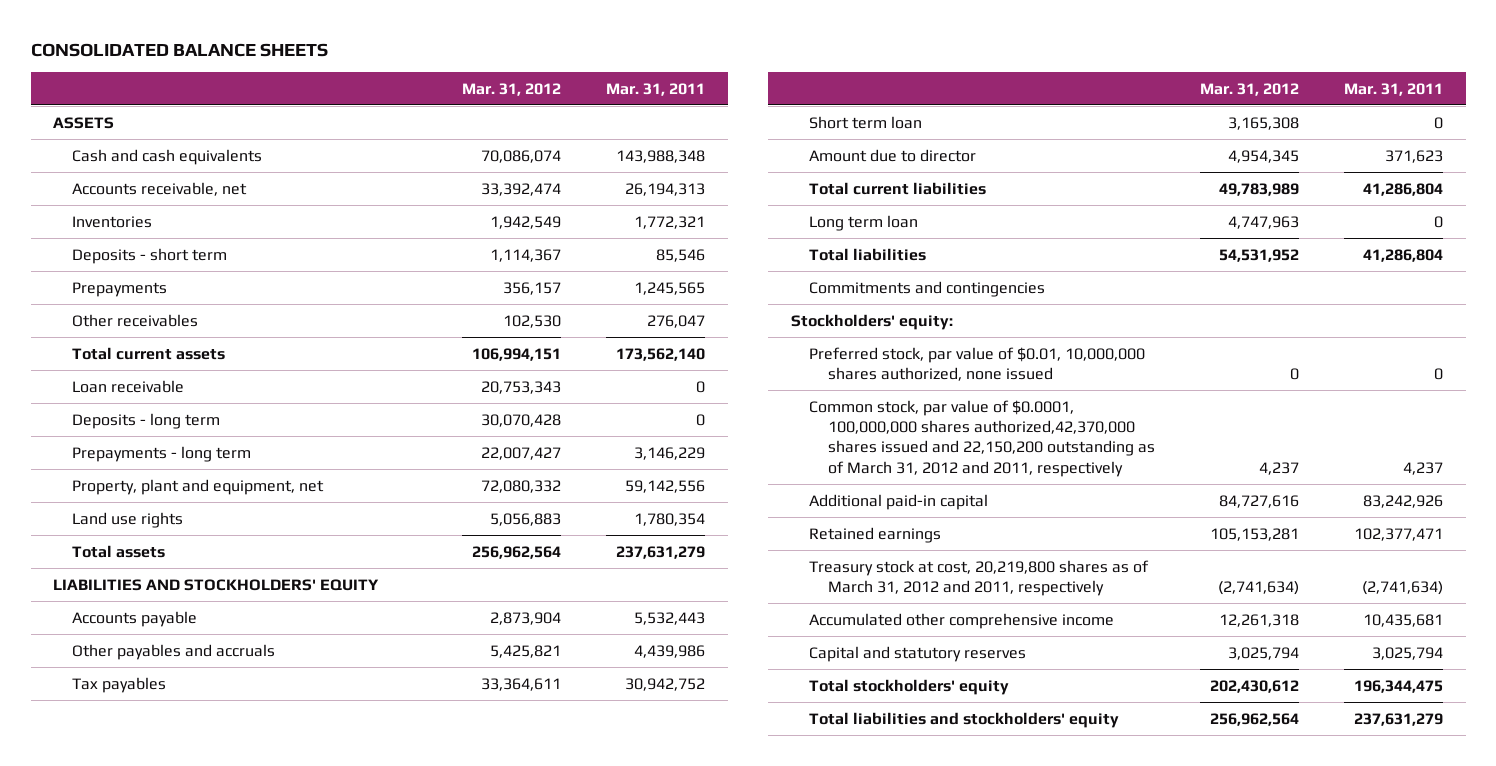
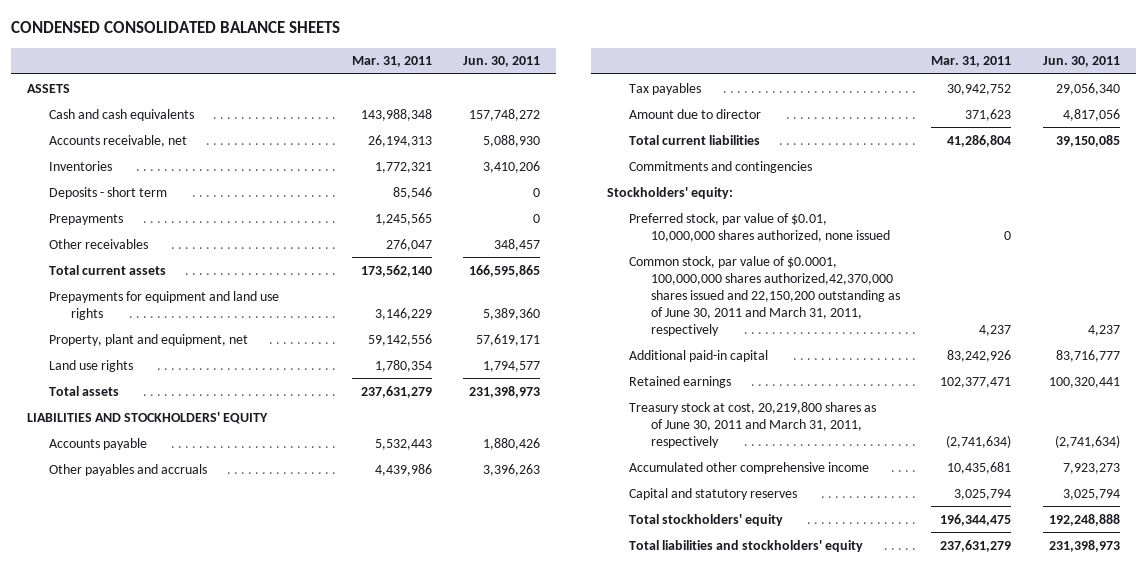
- CONSOLIDATED BALANCE SHEETS
+ CONDENSED CONSOLIDATED BALANCE SHEETS
- | Mar. 31, 2012 | Mar. 31, 2011
+ | Mar. 31, 2011 | Jun. 30, 2011
- Loan receivable | 20,753,343 | 0
- Deposits - long term | 30,070,428 | 0
- Prepayments - long term | 22,007,427 | 3,146,229
+ Prepayments for equipment and land use rights | 3,146,229 | 5,389,360
- Short term loan | 3,165,308 | 0
- Long term loan | 4,747,963 | 0
- Total liabilities | 54,531,952 | 41,286,804
- Common stock, par value of $0.0001, 100,000,000 shares authorized,42,370,000 shares issued and 22,150,200 outstanding as of March 31, 2012 and 2011, respectively | 4,237 | 4,237
+ Common stock, par value of $0.0001, 100,000,000 shares authorized,42,370,000 shares issued and 22,150,200 outstanding as of June 30, 2011 and March 31, 2011, respectively | 4,237 | 4,237
- Treasury stock at cost, 20,219,800 shares as of March 31, 2012 and 2011, respectively | (2,741,634) | (2,741,634)
+ Treasury stock at cost, 20,219,800 shares as of June 30, 2011 and March 31, 2011, respectively | (2,741,634) | (2,741,634)

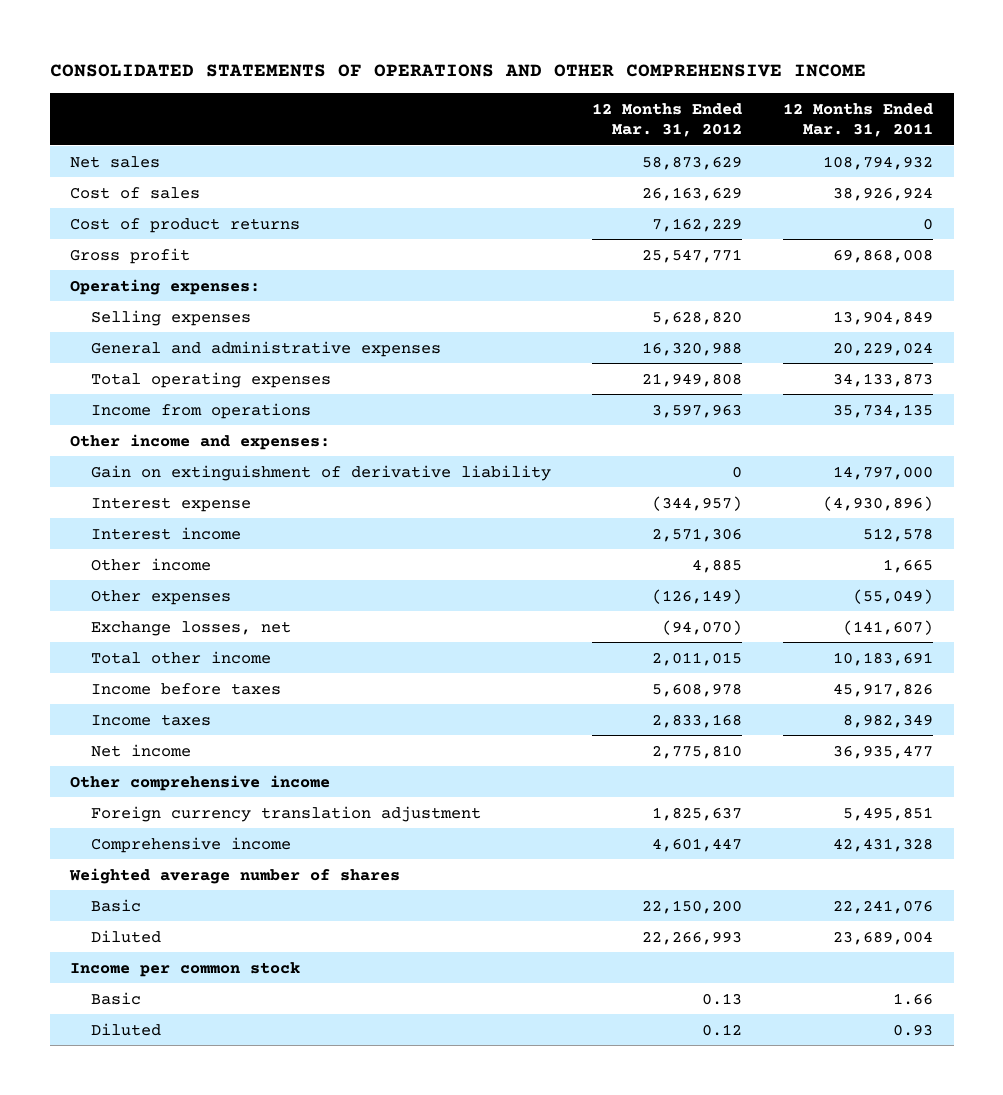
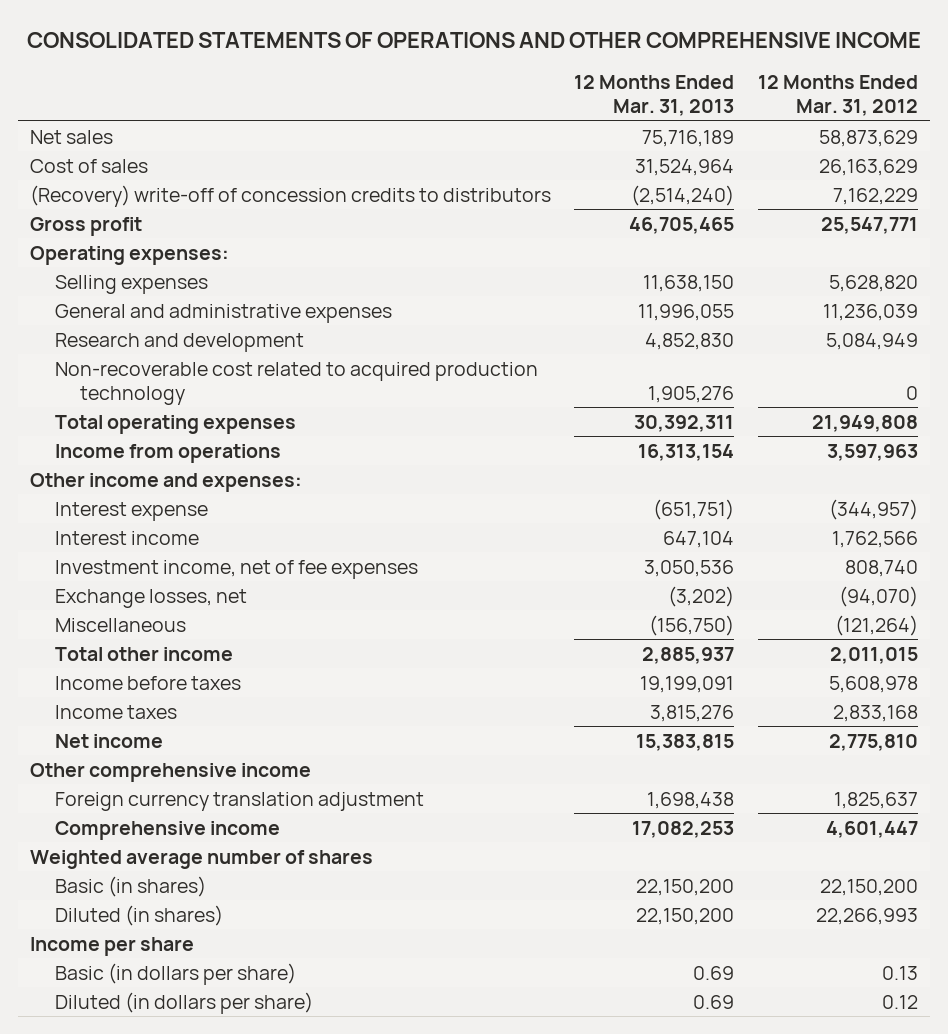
- | 12 Months Ended Mar. 31, 2012 | 12 Months Ended Mar. 31, 2011
+ | 12 Months Ended Mar. 31, 2013 | 12 Months Ended Mar. 31, 2012
- Cost of product returns | 7,162,229 | 0
+ (Recovery) write-off of concession credits to distributors | (2,514,240) | 7,162,229
- General and administrative expenses | 16,320,988 | 20,229,024
+ General and administrative expenses | 11,996,055 | 11,236,039
+ Research and development | 4,852,830 | 5,084,949
+ Non-recoverable cost related to acquired production technology | 1,905,276 | 0
- Gain on extinguishment of derivative liability | 0 | 14,797,000
- Interest income | 2,571,306 | 512,578
- Other income | 4,885 | 1,665
- Other expenses | (126,149) | (55,049)
+ Interest income | 647,104 | 1,762,566
+ Investment income, net of fee expenses | 3,050,536 | 808,740
+ Miscellaneous | (156,750) | (121,264)
- Basic | 22,150,200 | 22,241,076
- Diluted | 22,266,993 | 23,689,004
- Income per common stock
- Basic | 0.13 | 1.66
- Diluted | 0.12 | 0.93
+ Basic (in shares) | 22,150,200 | 22,150,200
+ Diluted (in shares) | 22,150,200 | 22,266,993
+ Income per share
+ Basic (in dollars per share) | 0.69 | 0.13
+ Diluted (in dollars per share) | 0.69 | 0.12

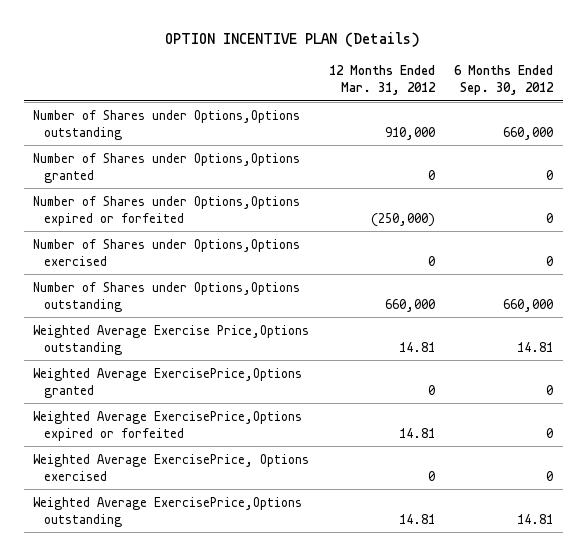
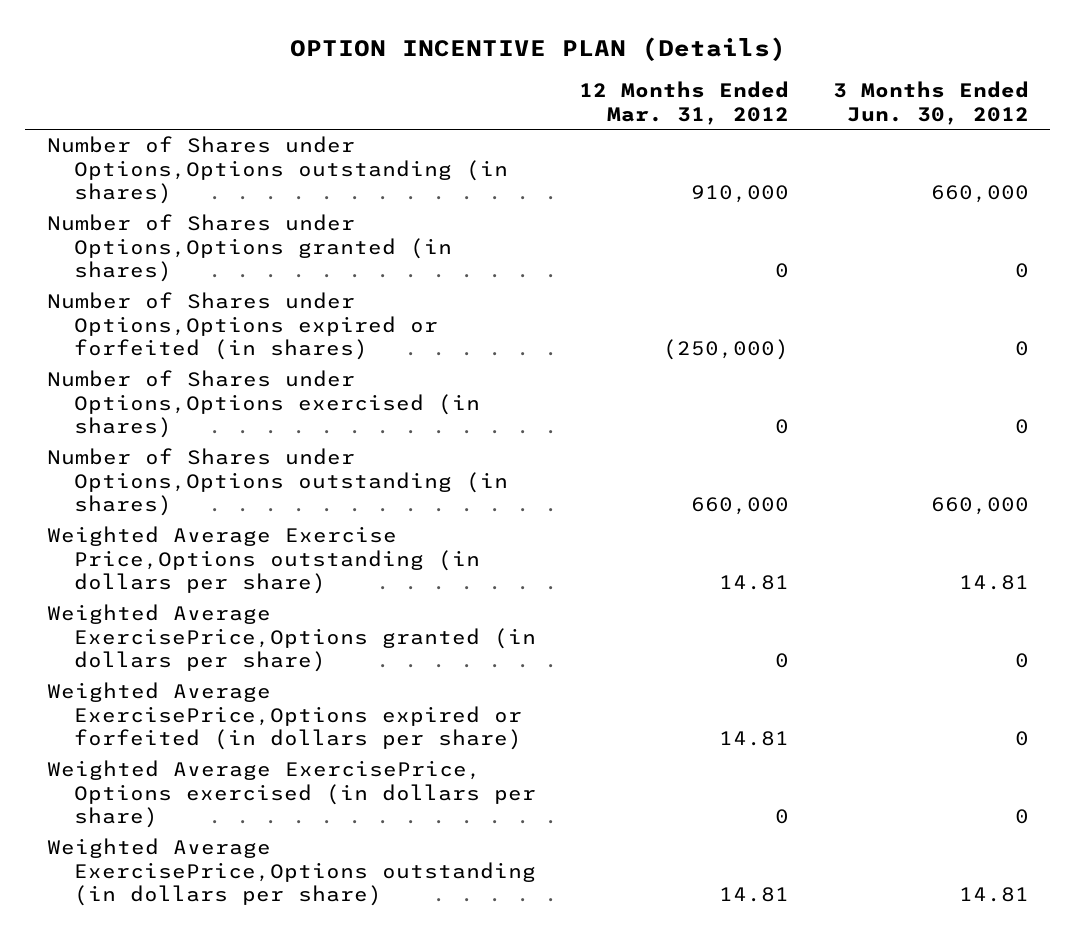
- | 12 Months Ended Mar. 31, 2012 | 6 Months Ended Sep. 30, 2012
+ | 12 Months Ended Mar. 31, 2012 | 3 Months Ended Jun. 30, 2012
- Number of Shares under Options,Options outstanding | 910,000 | 660,000
- Number of Shares under Options,Options granted | 0 | 0
- Number of Shares under Options,Options expired or forfeited | (250,000) | 0
- Number of Shares under Options,Options exercised | 0 | 0
- Number of Shares under Options,Options outstanding | 660,000 | 660,000
- Weighted Average Exercise Price,Options outstanding | 14.81 | 14.81
- Weighted Average ExercisePrice,Options granted | 0 | 0
- Weighted Average ExercisePrice,Options expired or forfeited | 14.81 | 0
- Weighted Average ExercisePrice, Options exercised | 0 | 0
- Weighted Average ExercisePrice,Options outstanding | 14.81 | 14.81
+ Number of Shares under Options,Options outstanding (in shares) | 910,000 | 660,000
+ Number of Shares under Options,Options granted (in shares) | 0 | 0
+ Number of Shares under Options,Options expired or forfeited (in shares) | (250,000) | 0
+ Number of Shares under Options,Options exercised (in shares) | 0 | 0
+ Number of Shares under Options,Options outstanding (in shares) | 660,000 | 660,000
+ Weighted Average Exercise Price,Options outstanding (in dollars per share) | 14.81 | 14.81
+ Weighted Average ExercisePrice,Options granted (in dollars per share) | 0 | 0
+ Weighted Average ExercisePrice,Options expired or forfeited (in dollars per share) | 14.81 | 0
+ Weighted Average ExercisePrice, Options exercised (in dollars per share) | 0 | 0
+ Weighted Average ExercisePrice,Options outstanding (in dollars per share) | 14.81 | 14.81

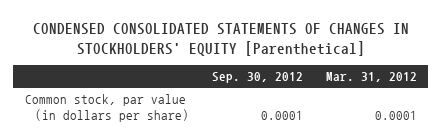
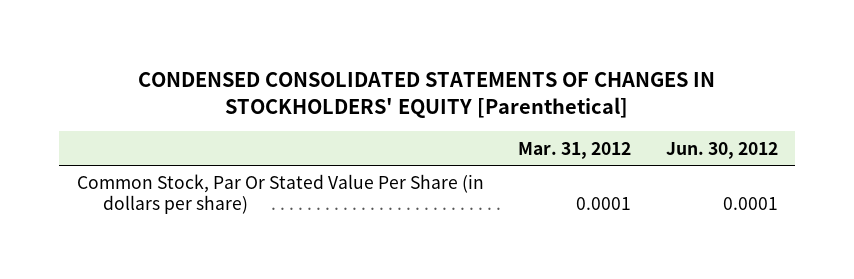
- | Sep. 30, 2012 | Mar. 31, 2012
+ | Mar. 31, 2012 | Jun. 30, 2012
- Common stock, par value (in dollars per share) | 0.0001 | 0.0001
+ Common Stock, Par Or Stated Value Per Share (in dollars per share) | 0.0001 | 0.0001

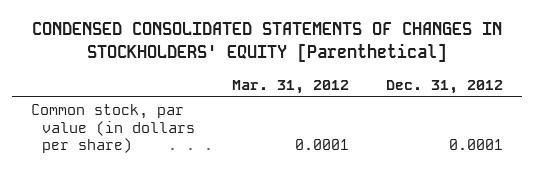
- | Mar. 31, 2012 | Jun. 30, 2012
+ | Mar. 31, 2012 | Dec. 31, 2012
- Common Stock, Par Or Stated Value Per Share (in dollars per share) | 0.0001 | 0.0001
+ Common stock, par value (in dollars per share) | 0.0001 | 0.0001

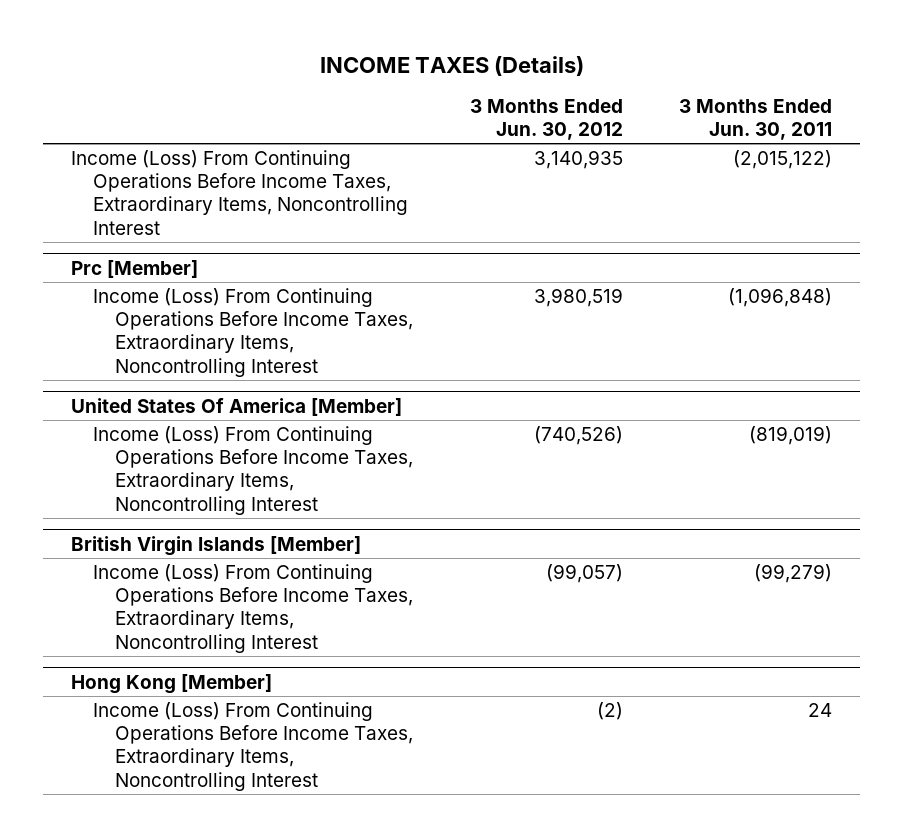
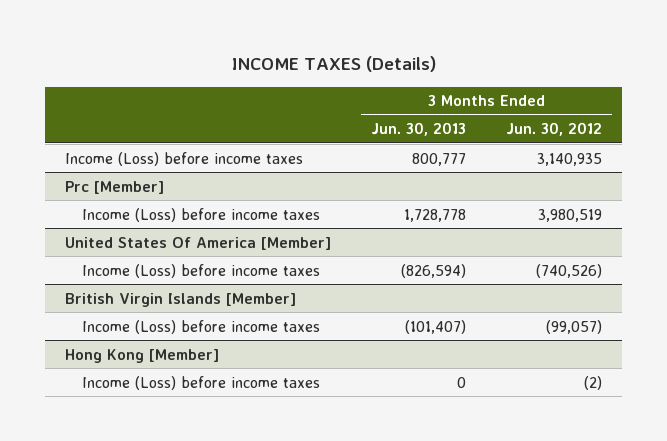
- | 3 Months Ended Jun. 30, 2012 | 3 Months Ended Jun. 30, 2011
+ | 3 Months Ended Jun. 30, 2013 | 3 Months Ended Jun. 30, 2012
- Income (Loss) From Continuing Operations Before Income Taxes, Extraordinary Items, Noncontrolling Interest | 3,140,935 | (2,015,122)
+ Income (Loss) before income taxes | 800,777 | 3,140,935
@ Prc [Member]
- Income (Loss) From Continuing Operations Before Income Taxes, Extraordinary Items, Noncontrolling Interest | 3,980,519 | (1,096,848)
+ Income (Loss) before income taxes | 1,728,778 | 3,980,519
@ United States Of America [Member]
- Income (Loss) From Continuing Operations Before Income Taxes, Extraordinary Items, Noncontrolling Interest | (740,526) | (819,019)
+ Income (Loss) before income taxes | (826,594) | (740,526)
@ British Virgin Islands [Member]
- Income (Loss) From Continuing Operations Before Income Taxes, Extraordinary Items, Noncontrolling Interest | (99,057) | (99,279)
+ Income (Loss) before income taxes | (101,407) | (99,057)
@ Hong Kong [Member]
- Income (Loss) From Continuing Operations Before Income Taxes, Extraordinary Items, Noncontrolling Interest | (2) | 24
+ Income (Loss) before income taxes | 0 | (2)

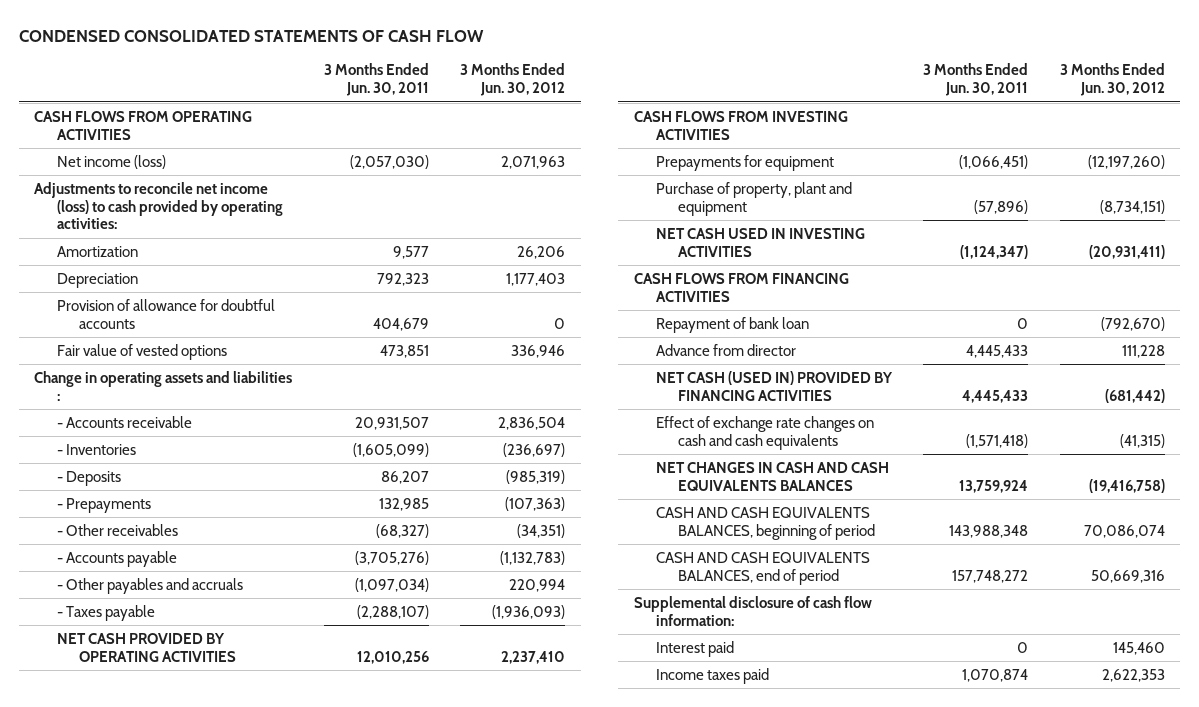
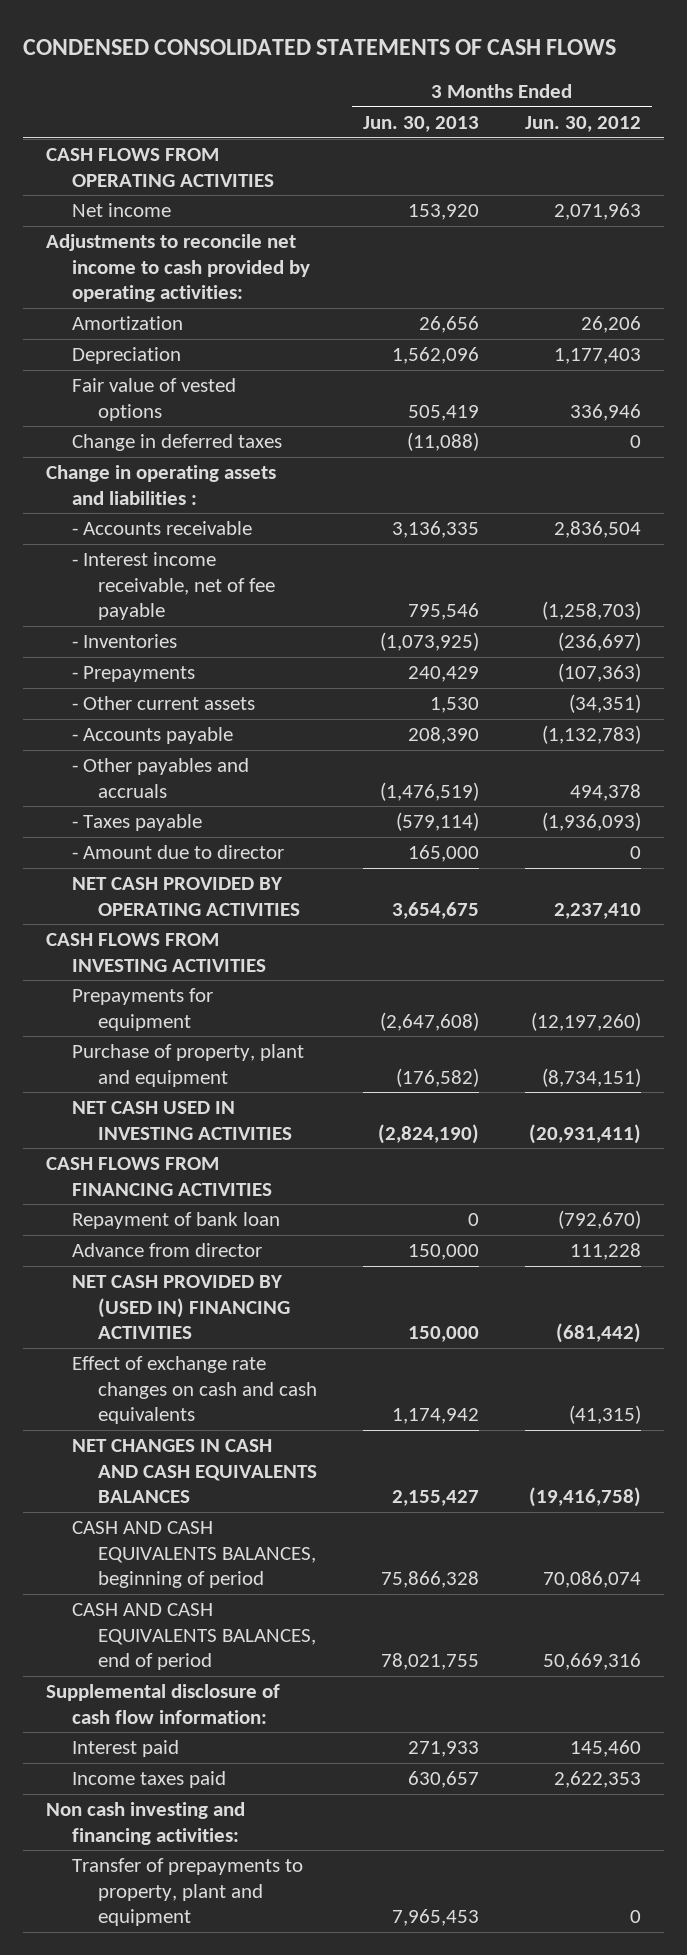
- CONDENSED CONSOLIDATED STATEMENTS OF CASH FLOW
+ CONDENSED CONSOLIDATED STATEMENTS OF CASH FLOWS
- | 3 Months Ended Jun. 30, 2011 | 3 Months Ended Jun. 30, 2012
+ | 3 Months Ended Jun. 30, 2013 | 3 Months Ended Jun. 30, 2012
- Net income (loss) | (2,057,030) | 2,071,963
- Adjustments to reconcile net income (loss) to cash provided by operating activities:
+ Net income | 153,920 | 2,071,963
+ Adjustments to reconcile net income to cash provided by operating activities:
- Provision of allowance for doubtful accounts | 404,679 | 0
+ Change in deferred taxes | (11,088) | 0
+ - Interest income receivable, net of fee payable | 795,546 | (1,258,703)
- - Deposits | 86,207 | (985,319)
- - Other receivables | (68,327) | (34,351)
+ - Other current assets | 1,530 | (34,351)
- - Other payables and accruals | (1,097,034) | 220,994
+ - Other payables and accruals | (1,476,519) | 494,378
+ - Amount due to director | 165,000 | 0
- NET CASH (USED IN) PROVIDED BY FINANCING ACTIVITIES | 4,445,433 | (681,442)
+ NET CASH PROVIDED BY (USED IN) FINANCING ACTIVITIES | 150,000 | (681,442)
+ Non cash investing and financing activities:
+ Transfer of prepayments to property, plant and equipment | 7,965,453 | 0

